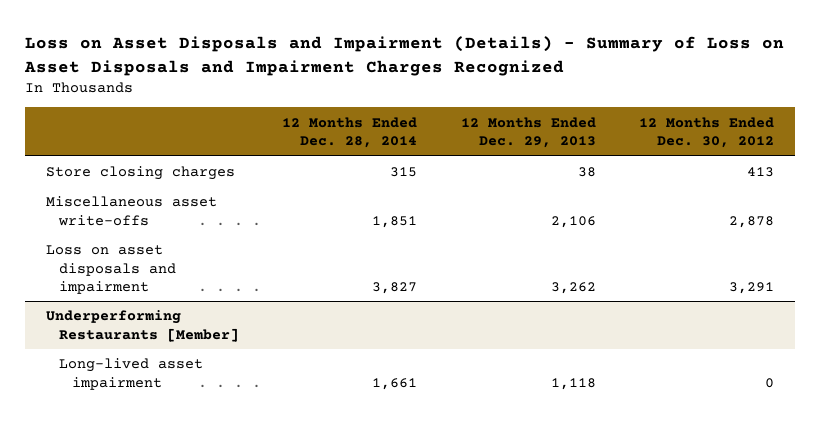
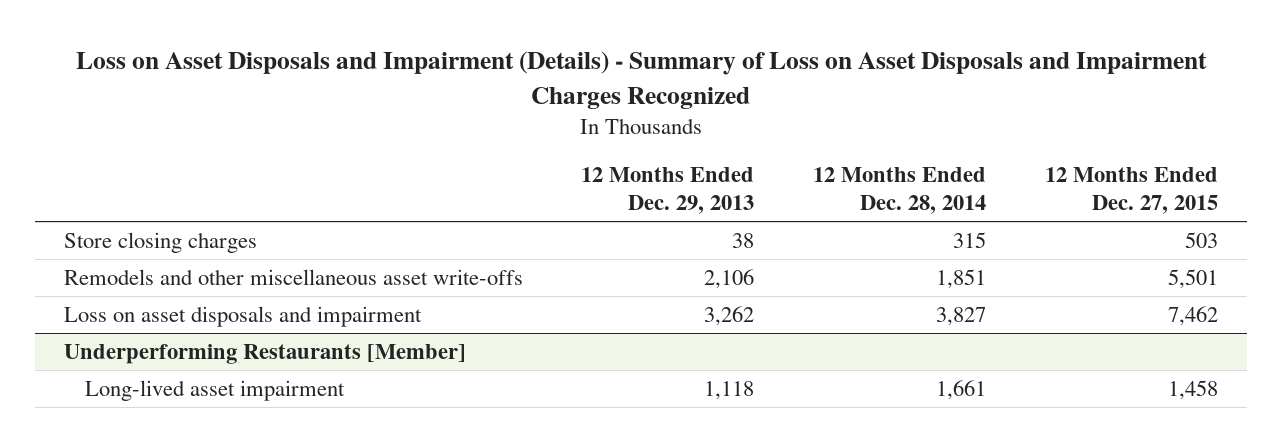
- | 12 Months Ended Dec. 28, 2014 | 12 Months Ended Dec. 29, 2013 | 12 Months Ended Dec. 30, 2012
+ | 12 Months Ended Dec. 29, 2013 | 12 Months Ended Dec. 28, 2014 | 12 Months Ended Dec. 27, 2015
- Miscellaneous asset write-offs | 1,851 | 2,106 | 2,878
+ Remodels and other miscellaneous asset write-offs | 2,106 | 1,851 | 5,501

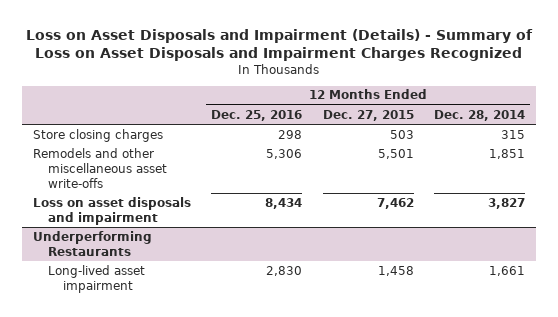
- | 12 Months Ended Dec. 29, 2013 | 12 Months Ended Dec. 28, 2014 | 12 Months Ended Dec. 27, 2015
+ | 12 Months Ended Dec. 25, 2016 | 12 Months Ended Dec. 27, 2015 | 12 Months Ended Dec. 28, 2014
- Underperforming Restaurants [Member]
+ Underperforming Restaurants

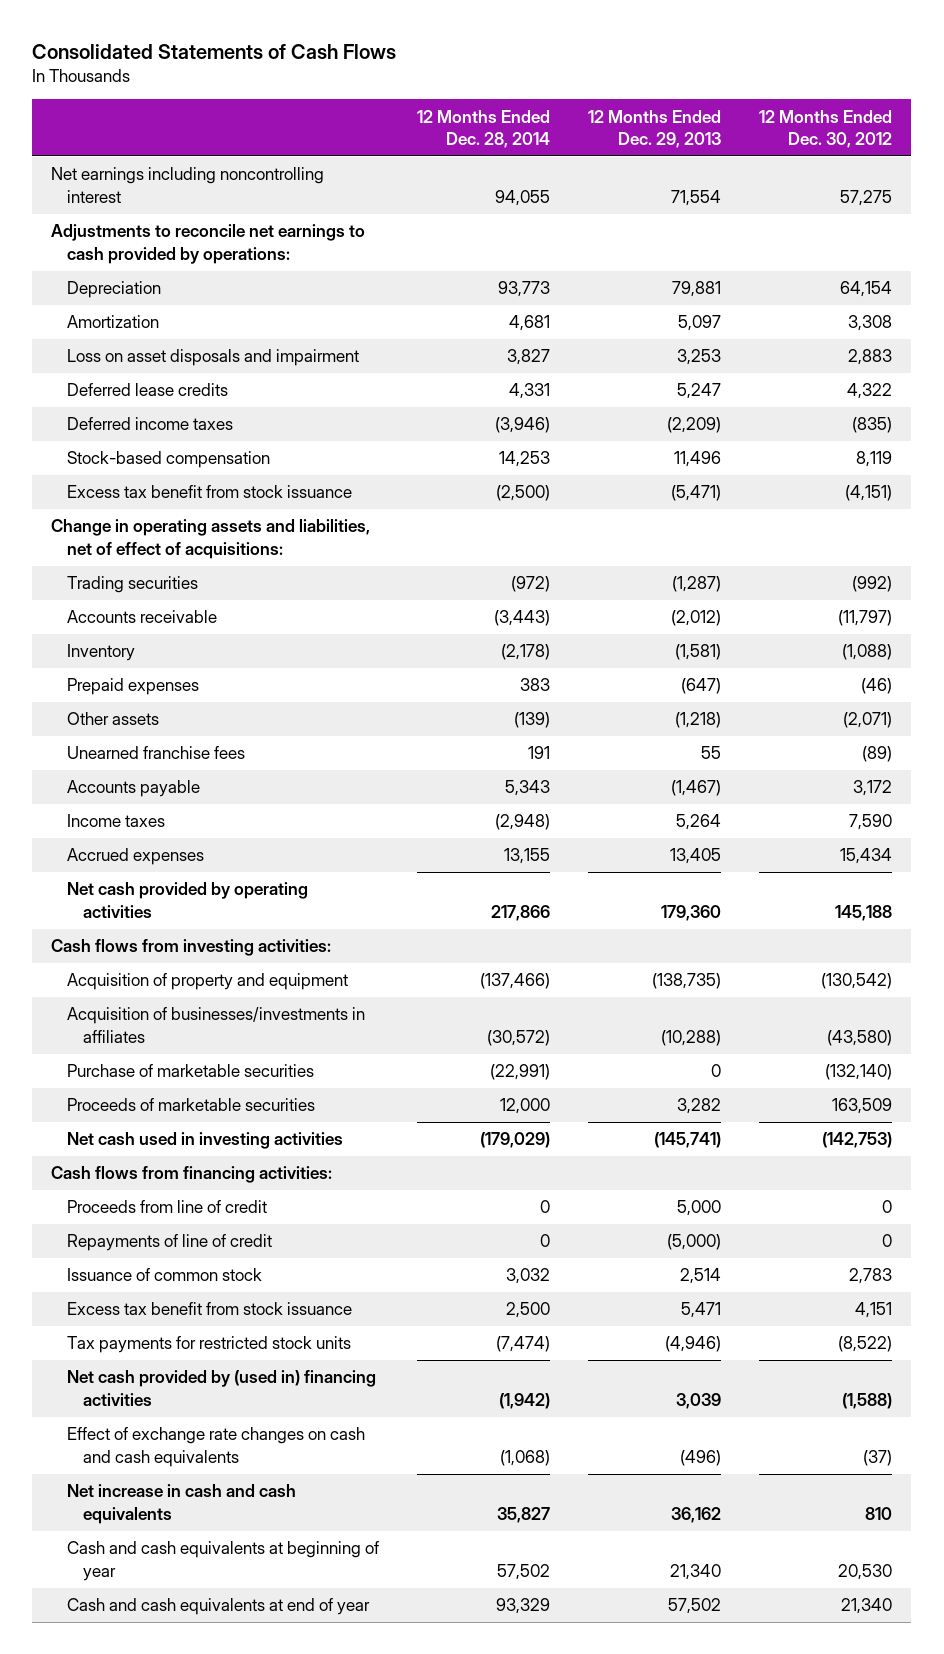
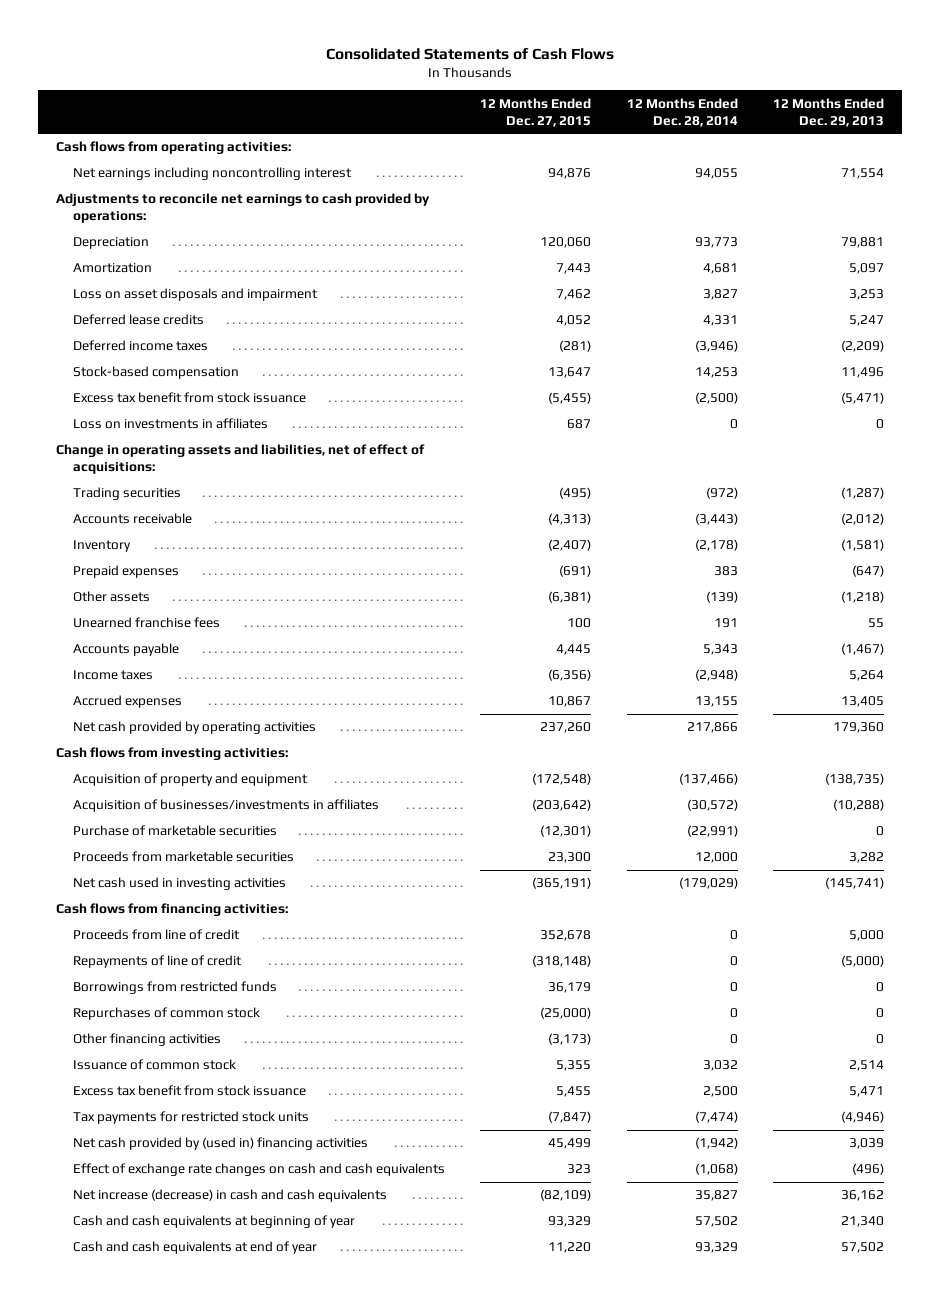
- | 12 Months Ended Dec. 28, 2014 | 12 Months Ended Dec. 29, 2013 | 12 Months Ended Dec. 30, 2012
+ | 12 Months Ended Dec. 27, 2015 | 12 Months Ended Dec. 28, 2014 | 12 Months Ended Dec. 29, 2013
+ Cash flows from operating activities:
+ Loss on investments in affiliates | 687 | 0 | 0
- Proceeds of marketable securities | 12,000 | 3,282 | 163,509
+ Proceeds from marketable securities | 23,300 | 12,000 | 3,282
+ Borrowings from restricted funds | 36,179 | 0 | 0
+ Repurchases of common stock | (25,000) | 0 | 0
+ Other financing activities | (3,173) | 0 | 0
- Net increase in cash and cash equivalents | 35,827 | 36,162 | 810
+ Net increase (decrease) in cash and cash equivalents | (82,109) | 35,827 | 36,162

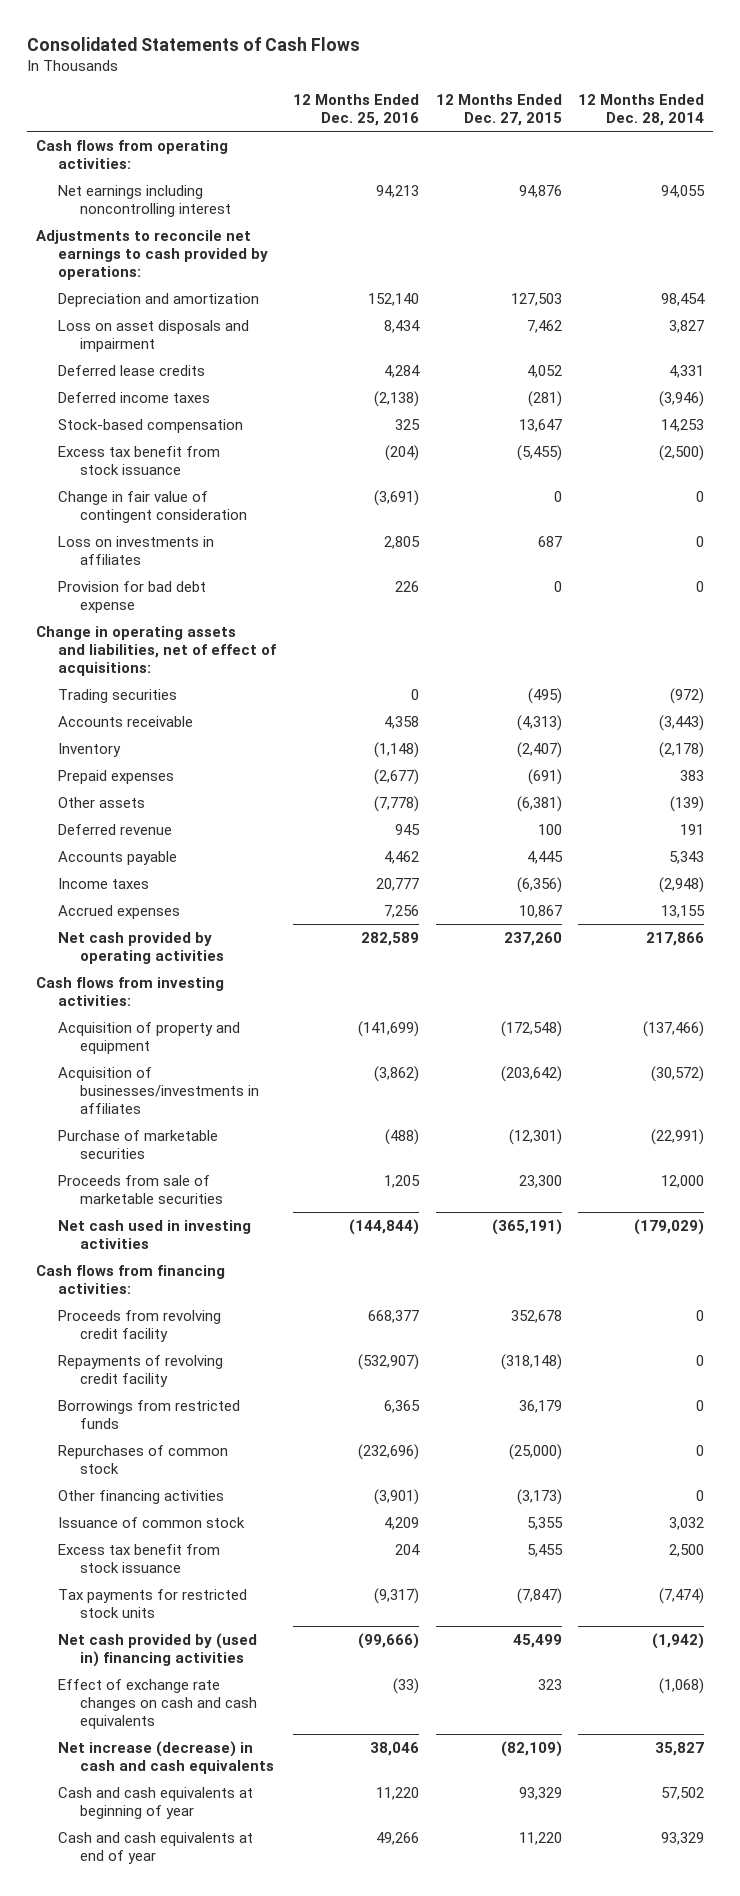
- | 12 Months Ended Dec. 27, 2015 | 12 Months Ended Dec. 28, 2014 | 12 Months Ended Dec. 29, 2013
+ | 12 Months Ended Dec. 25, 2016 | 12 Months Ended Dec. 27, 2015 | 12 Months Ended Dec. 28, 2014
- Depreciation | 120,060 | 93,773 | 79,881
- Amortization | 7,443 | 4,681 | 5,097
+ Depreciation and amortization | 152,140 | 127,503 | 98,454
+ Change in fair value of contingent consideration | (3,691) | 0 | 0
+ Provision for bad debt expense | 226 | 0 | 0
- Unearned franchise fees | 100 | 191 | 55
+ Deferred revenue | 945 | 100 | 191
- Proceeds from marketable securities | 23,300 | 12,000 | 3,282
+ Proceeds from sale of marketable securities | 1,205 | 23,300 | 12,000
- Proceeds from line of credit | 352,678 | 0 | 5,000
- Repayments of line of credit | (318,148) | 0 | (5,000)
+ Proceeds from revolving credit facility | 668,377 | 352,678 | 0
+ Repayments of revolving credit facility | (532,907) | (318,148) | 0

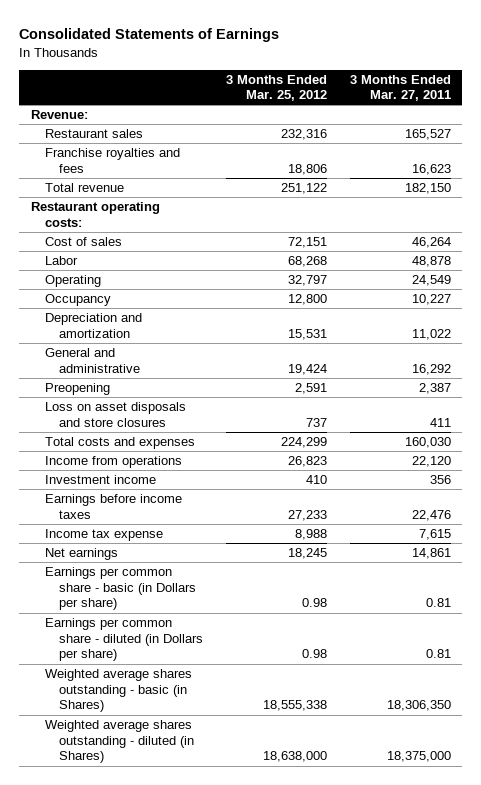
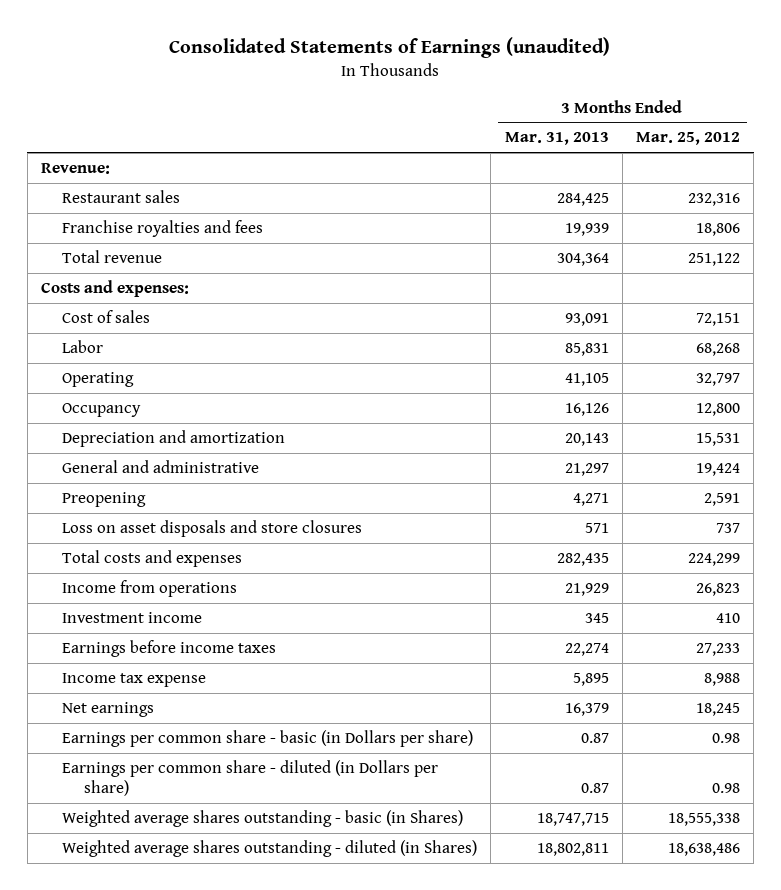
- Consolidated Statements of Earnings
+ Consolidated Statements of Earnings (unaudited)
- | 3 Months Ended Mar. 25, 2012 | 3 Months Ended Mar. 27, 2011
+ | 3 Months Ended Mar. 31, 2013 | 3 Months Ended Mar. 25, 2012
- Restaurant operating costs:
+ Costs and expenses:
- Weighted average shares outstanding - diluted (in Shares) | 18,638,000 | 18,375,000
+ Weighted average shares outstanding - diluted (in Shares) | 18,802,811 | 18,638,486

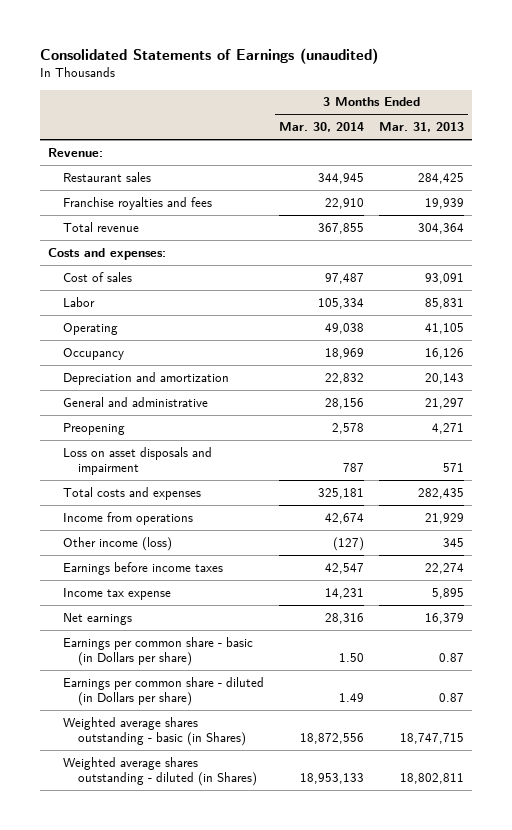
- | 3 Months Ended Mar. 31, 2013 | 3 Months Ended Mar. 25, 2012
+ | 3 Months Ended Mar. 30, 2014 | 3 Months Ended Mar. 31, 2013
- Loss on asset disposals and store closures | 571 | 737
+ Loss on asset disposals and impairment | 787 | 571
- Investment income | 345 | 410
+ Other income (loss) | (127) | 345

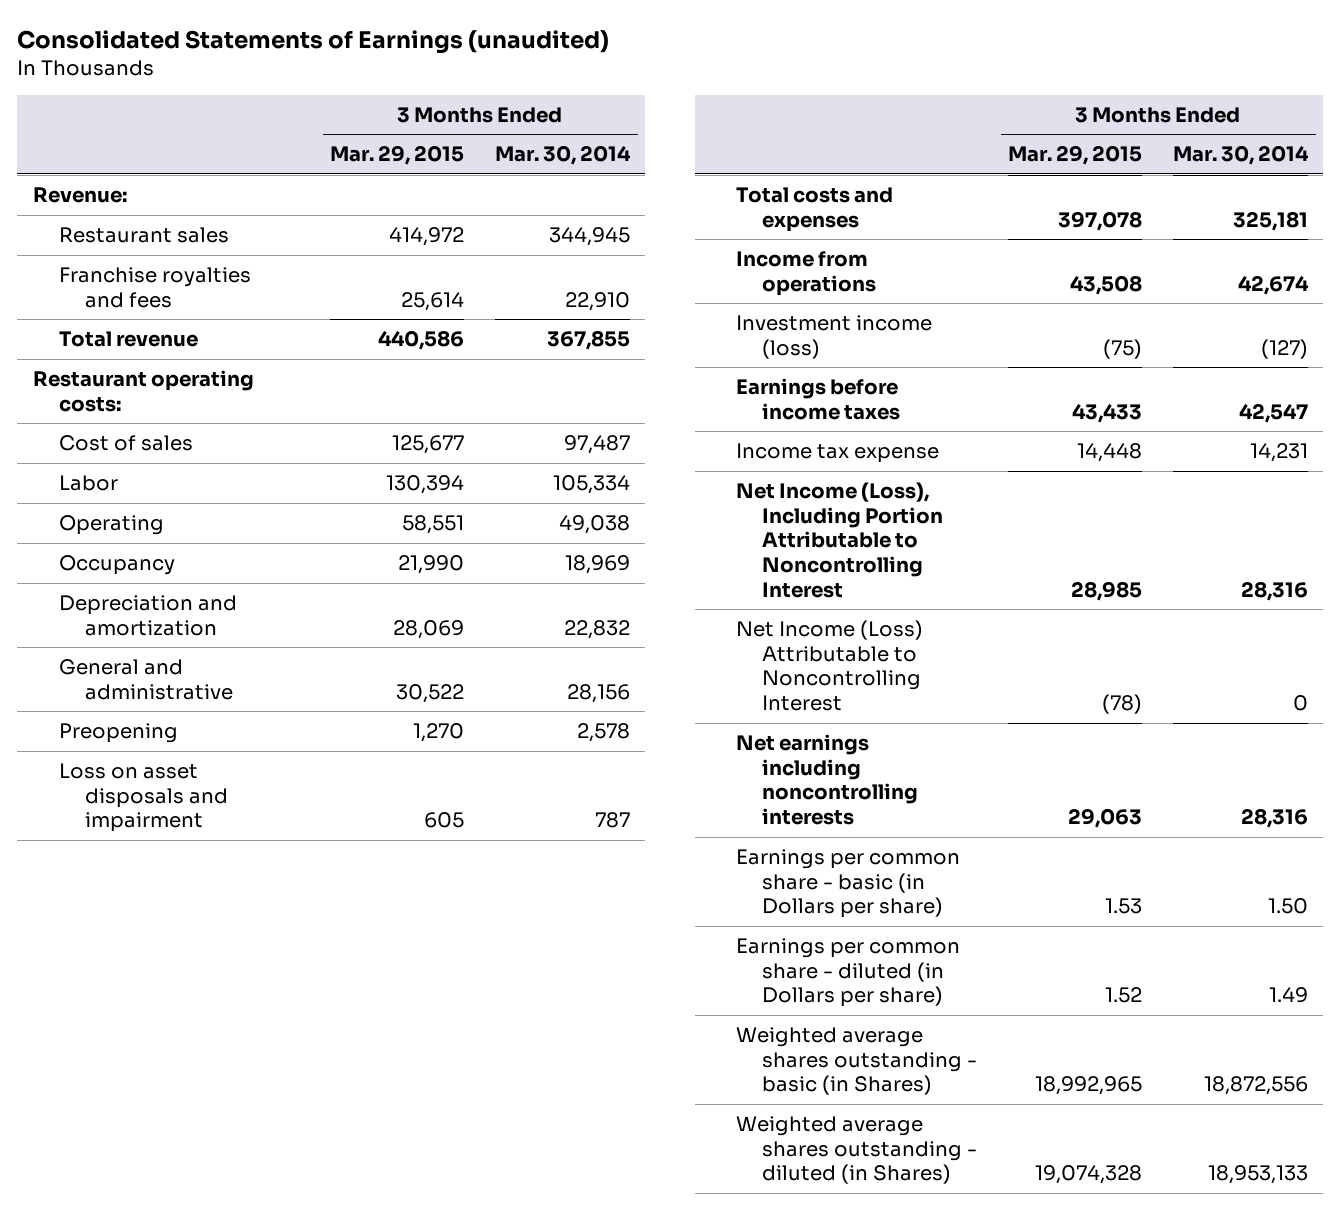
- | 3 Months Ended Mar. 30, 2014 | 3 Months Ended Mar. 31, 2013
+ | 3 Months Ended Mar. 29, 2015 | 3 Months Ended Mar. 30, 2014
- Costs and expenses:
+ Restaurant operating costs:
- Other income (loss) | (127) | 345
+ Investment income (loss) | (75) | (127)
- Net earnings | 28,316 | 16,379
+ Net Income (Loss), Including Portion Attributable to Noncontrolling Interest | 28,985 | 28,316
+ Net Income (Loss) Attributable to Noncontrolling Interest | (78) | 0
+ Net earnings including noncontrolling interests | 29,063 | 28,316

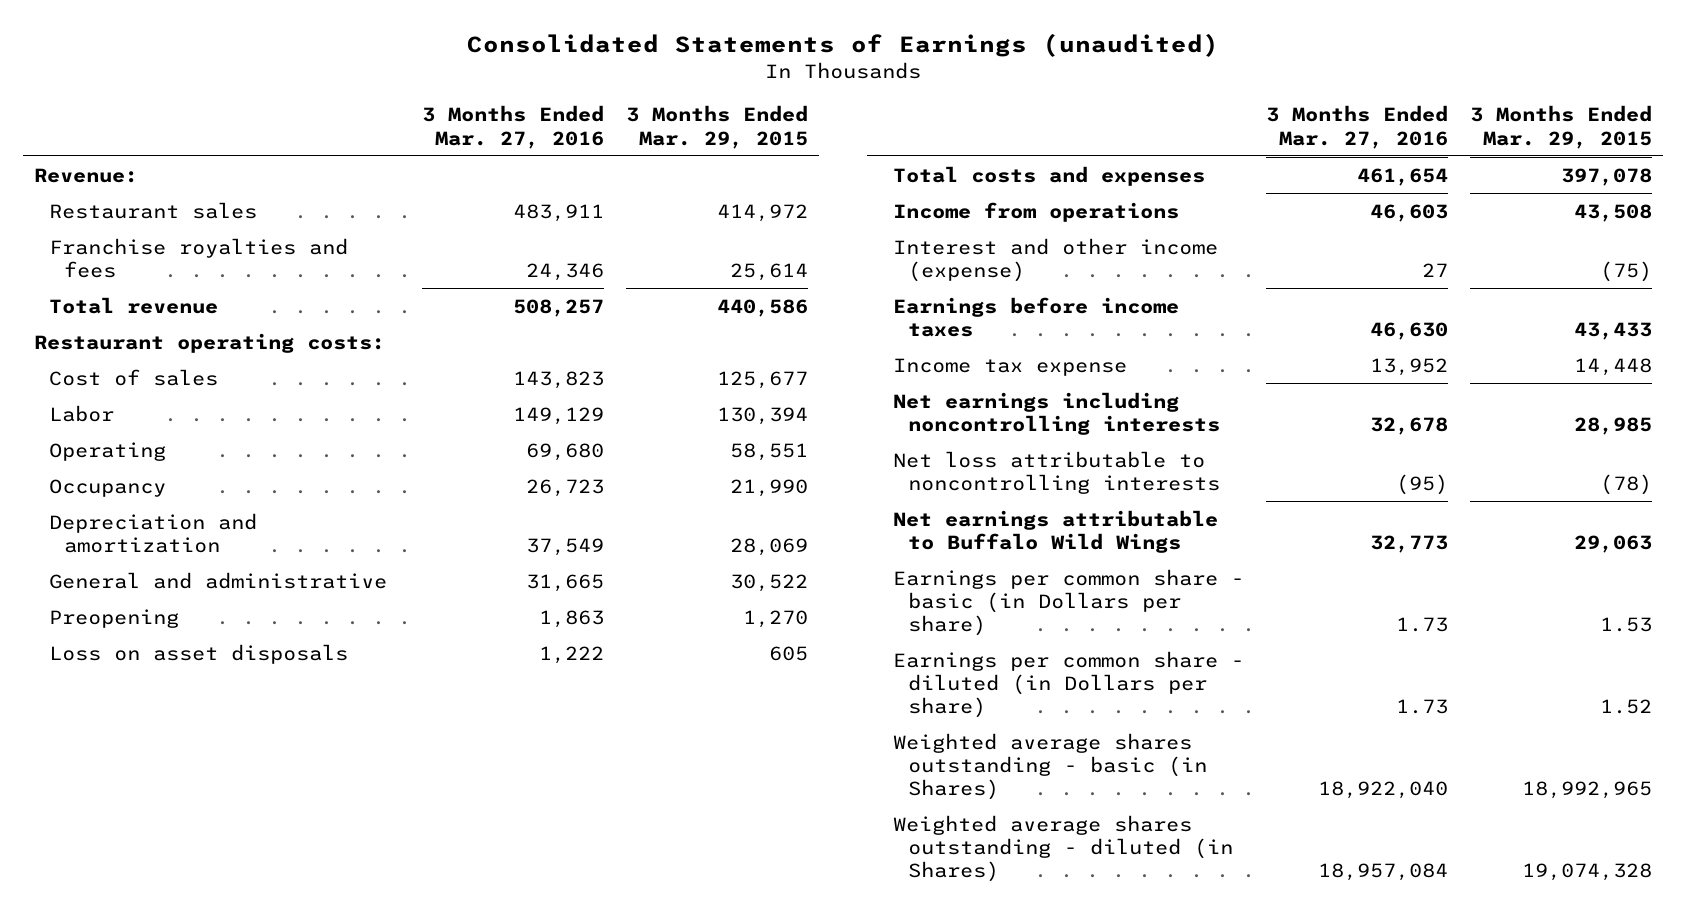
- | 3 Months Ended Mar. 29, 2015 | 3 Months Ended Mar. 30, 2014
+ | 3 Months Ended Mar. 27, 2016 | 3 Months Ended Mar. 29, 2015
- Loss on asset disposals and impairment | 605 | 787
+ Loss on asset disposals | 1,222 | 605
- Investment income (loss) | (75) | (127)
+ Interest and other income (expense) | 27 | (75)
- Net Income (Loss), Including Portion Attributable to Noncontrolling Interest | 28,985 | 28,316
- Net Income (Loss) Attributable to Noncontrolling Interest | (78) | 0
- Net earnings including noncontrolling interests | 29,063 | 28,316
+ Net earnings including noncontrolling interests | 32,678 | 28,985
+ Net loss attributable to noncontrolling interests | (95) | (78)
+ Net earnings attributable to Buffalo Wild Wings | 32,773 | 29,063

